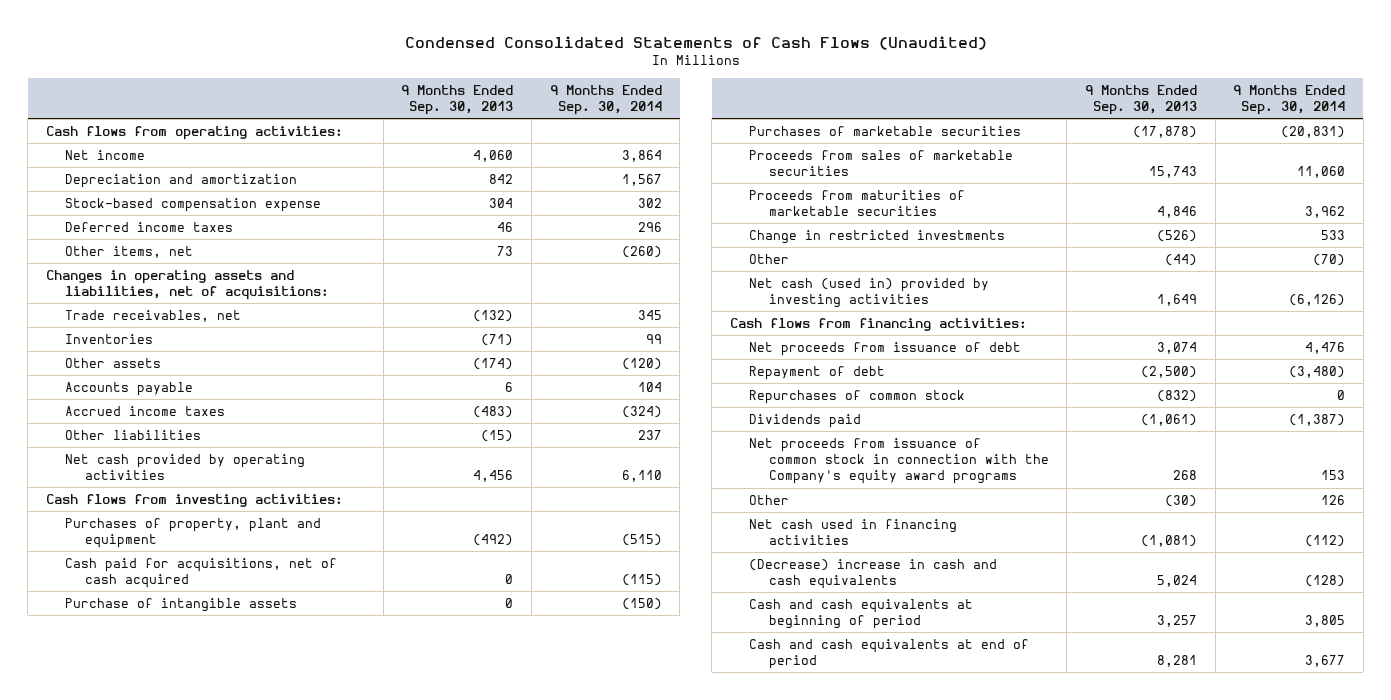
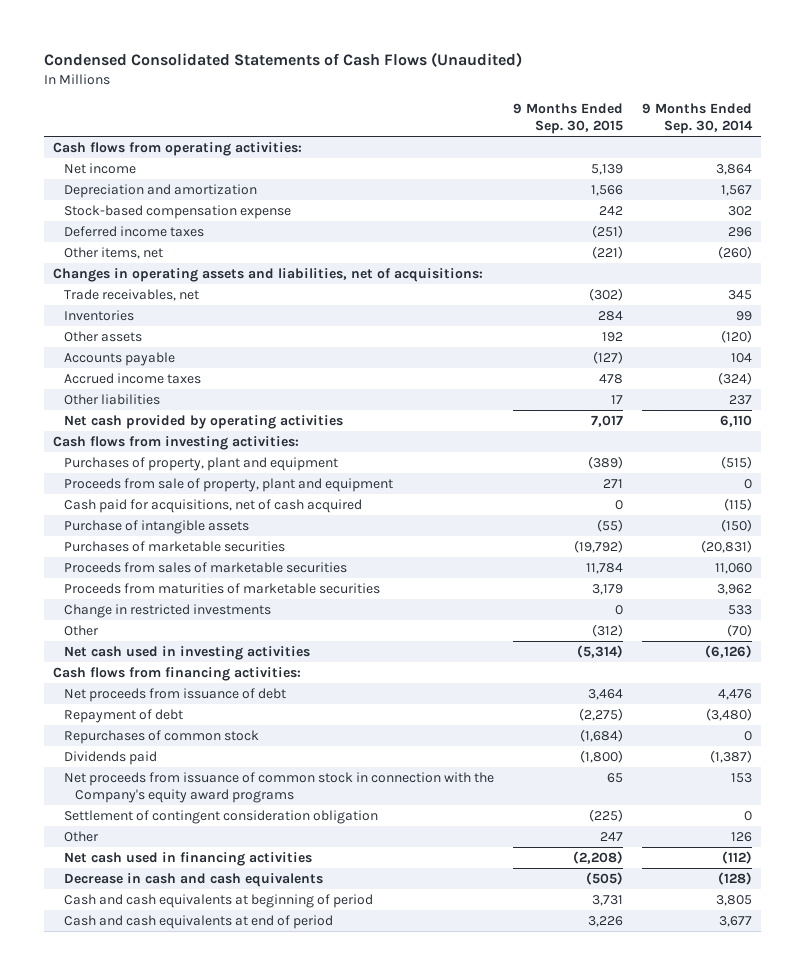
- | 9 Months Ended Sep. 30, 2013 | 9 Months Ended Sep. 30, 2014
+ | 9 Months Ended Sep. 30, 2015 | 9 Months Ended Sep. 30, 2014
+ Proceeds from sale of property, plant and equipment | 271 | 0
- Net cash (used in) provided by investing activities | 1,649 | (6,126)
+ Net cash used in investing activities | (5,314) | (6,126)
+ Settlement of contingent consideration obligation | (225) | 0
- (Decrease) increase in cash and cash equivalents | 5,024 | (128)
+ Decrease in cash and cash equivalents | (505) | (128)

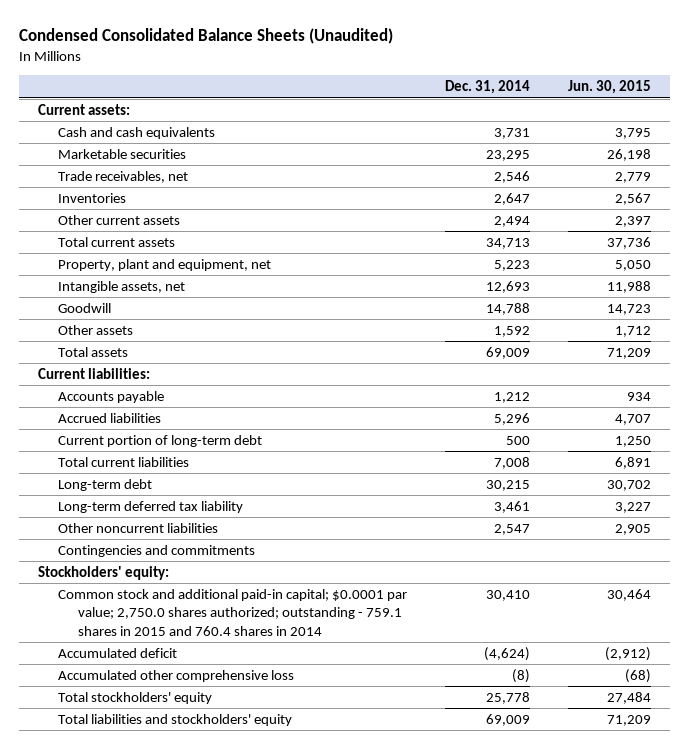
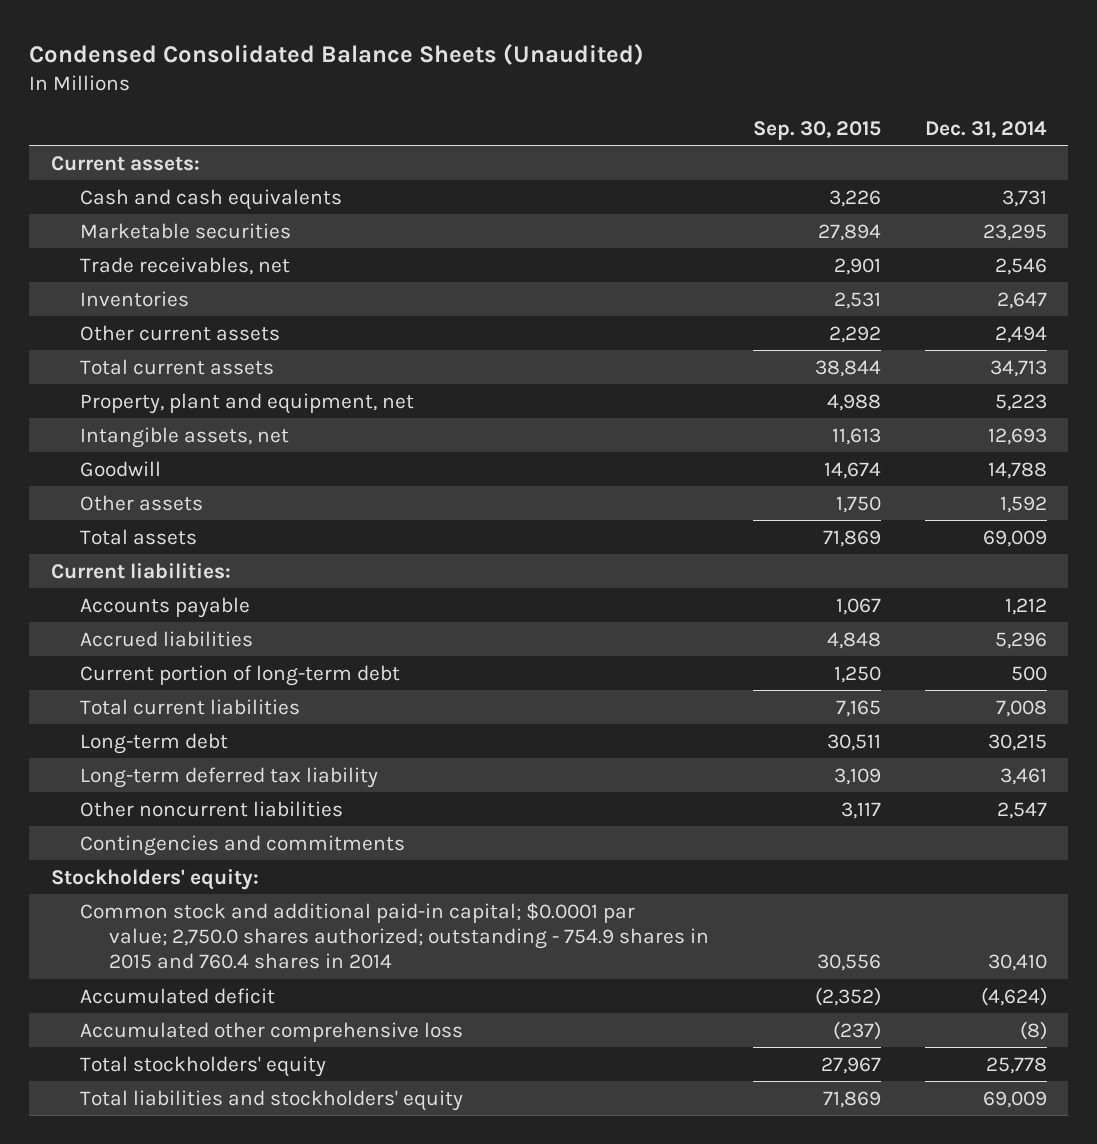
- | Dec. 31, 2014 | Jun. 30, 2015
+ | Sep. 30, 2015 | Dec. 31, 2014
- Common stock and additional paid-in capital; $0.0001 par value; 2,750.0 shares authorized; outstanding - 759.1 shares in 2015 and 760.4 shares in 2014 | 30,410 | 30,464
+ Common stock and additional paid-in capital; $0.0001 par value; 2,750.0 shares authorized; outstanding - 754.9 shares in 2015 and 760.4 shares in 2014 | 30,556 | 30,410

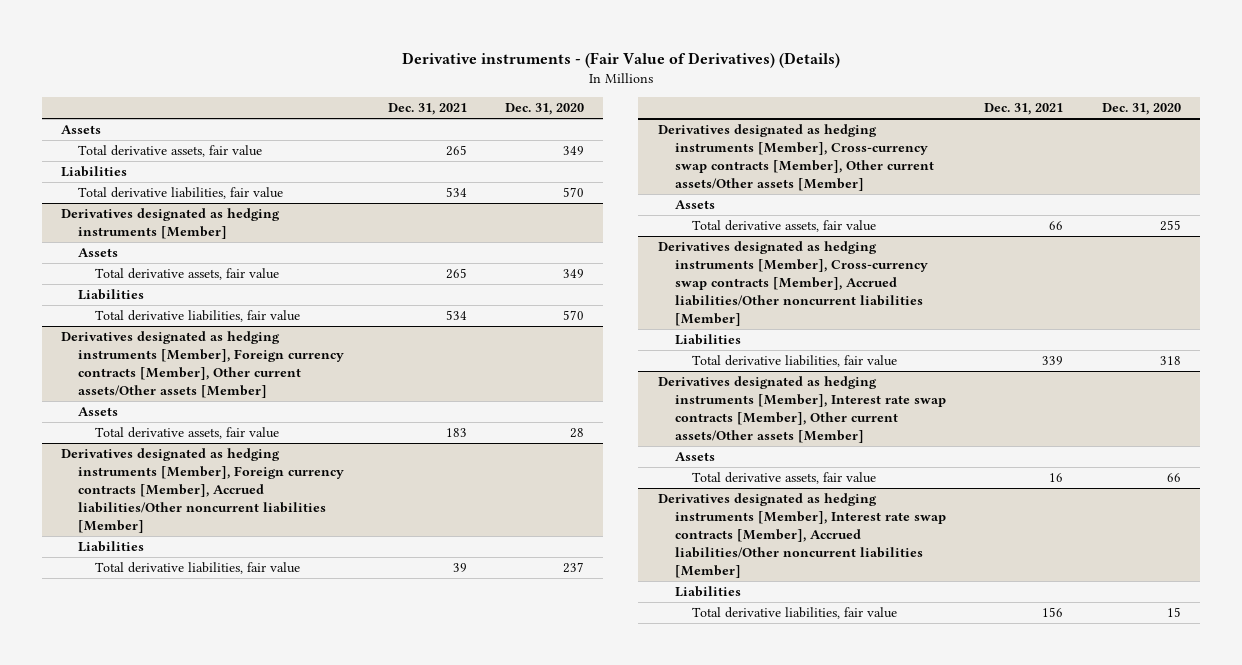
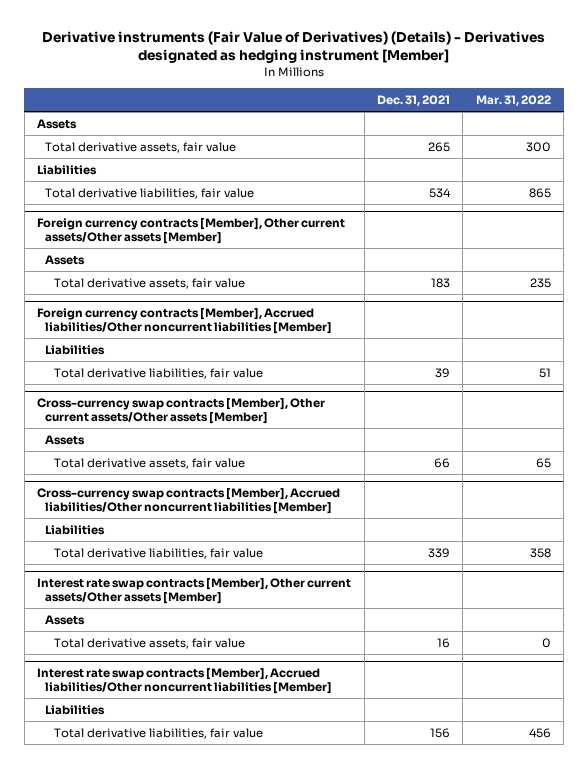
- Derivative instruments - (Fair Value of Derivatives) (Details)
+ Derivative instruments (Fair Value of Derivatives) (Details) - Derivatives designated as hedging instrument [Member]
- | Dec. 31, 2021 | Dec. 31, 2020
+ | Dec. 31, 2021 | Mar. 31, 2022
- Derivatives designated as hedging instruments [Member]
- Assets
- Total derivative assets, fair value | 265 | 349
- Liabilities
- Total derivative liabilities, fair value | 534 | 570
- Derivatives designated as hedging instruments [Member], Foreign currency contracts [Member], Other current assets/Other assets [Member]
+ Foreign currency contracts [Member], Other current assets/Other assets [Member]
- Derivatives designated as hedging instruments [Member], Foreign currency contracts [Member], Accrued liabilities/Other noncurrent liabilities [Member]
+ Foreign currency contracts [Member], Accrued liabilities/Other noncurrent liabilities [Member]
- Derivatives designated as hedging instruments [Member], Cross-currency swap contracts [Member], Other current assets/Other assets [Member]
+ Cross-currency swap contracts [Member], Other current assets/Other assets [Member]
- Derivatives designated as hedging instruments [Member], Cross-currency swap contracts [Member], Accrued liabilities/Other noncurrent liabilities [Member]
+ Cross-currency swap contracts [Member], Accrued liabilities/Other noncurrent liabilities [Member]
- Derivatives designated as hedging instruments [Member], Interest rate swap contracts [Member], Other current assets/Other assets [Member]
+ Interest rate swap contracts [Member], Other current assets/Other assets [Member]
- Derivatives designated as hedging instruments [Member], Interest rate swap contracts [Member], Accrued liabilities/Other noncurrent liabilities [Member]
+ Interest rate swap contracts [Member], Accrued liabilities/Other noncurrent liabilities [Member]

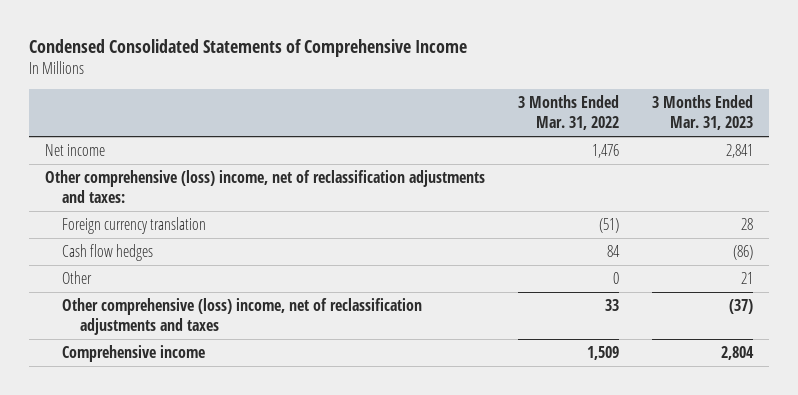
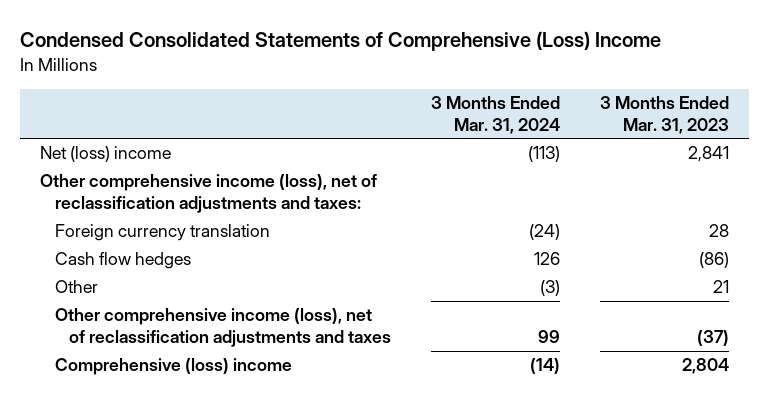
- Condensed Consolidated Statements of Comprehensive Income
+ Condensed Consolidated Statements of Comprehensive (Loss) Income
- | 3 Months Ended Mar. 31, 2022 | 3 Months Ended Mar. 31, 2023
+ | 3 Months Ended Mar. 31, 2024 | 3 Months Ended Mar. 31, 2023
- Net income | 1,476 | 2,841
- Other comprehensive (loss) income, net of reclassification adjustments and taxes:
+ Net (loss) income | (113) | 2,841
+ Other comprehensive income (loss), net of reclassification adjustments and taxes:
- Other comprehensive (loss) income, net of reclassification adjustments and taxes | 33 | (37)
- Comprehensive income | 1,509 | 2,804
+ Other comprehensive income (loss), net of reclassification adjustments and taxes | 99 | (37)
+ Comprehensive (loss) income | (14) | 2,804

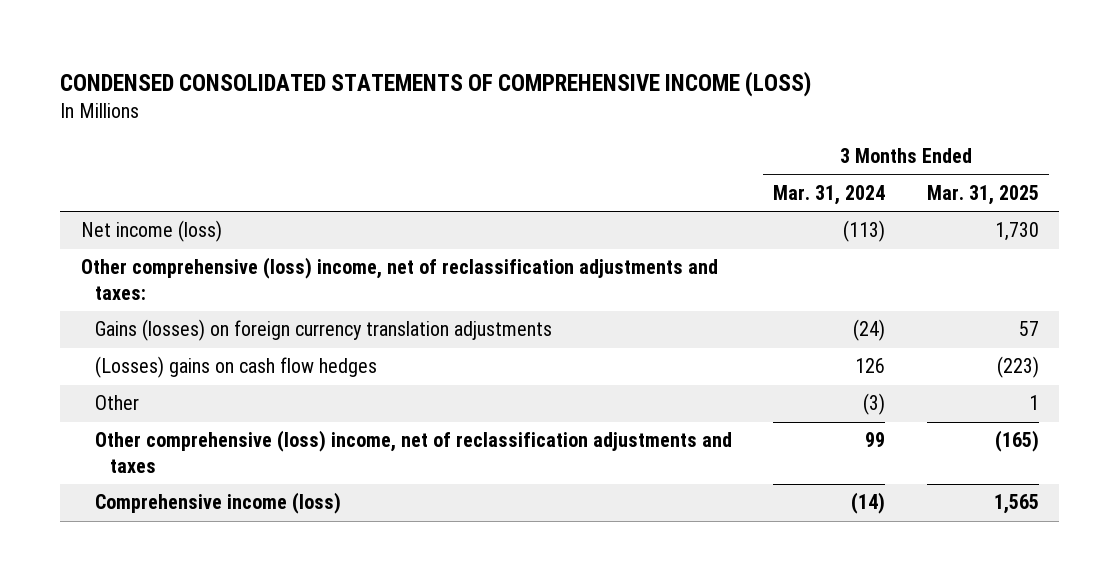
- Condensed Consolidated Statements of Comprehensive (Loss) Income
+ CONDENSED CONSOLIDATED STATEMENTS OF COMPREHENSIVE INCOME (LOSS)
- | 3 Months Ended Mar. 31, 2024 | 3 Months Ended Mar. 31, 2023
+ | 3 Months Ended Mar. 31, 2024 | 3 Months Ended Mar. 31, 2025
- Net (loss) income | (113) | 2,841
- Other comprehensive income (loss), net of reclassification adjustments and taxes:
- Foreign currency translation | (24) | 28
- Cash flow hedges | 126 | (86)
+ Net income (loss) | (113) | 1,730
+ Other comprehensive (loss) income, net of reclassification adjustments and taxes:
+ Gains (losses) on foreign currency translation adjustments | (24) | 57
+ (Losses) gains on cash flow hedges | 126 | (223)
- Other comprehensive income (loss), net of reclassification adjustments and taxes | 99 | (37)
- Comprehensive (loss) income | (14) | 2,804
+ Other comprehensive (loss) income, net of reclassification adjustments and taxes | 99 | (165)
+ Comprehensive income (loss) | (14) | 1,565

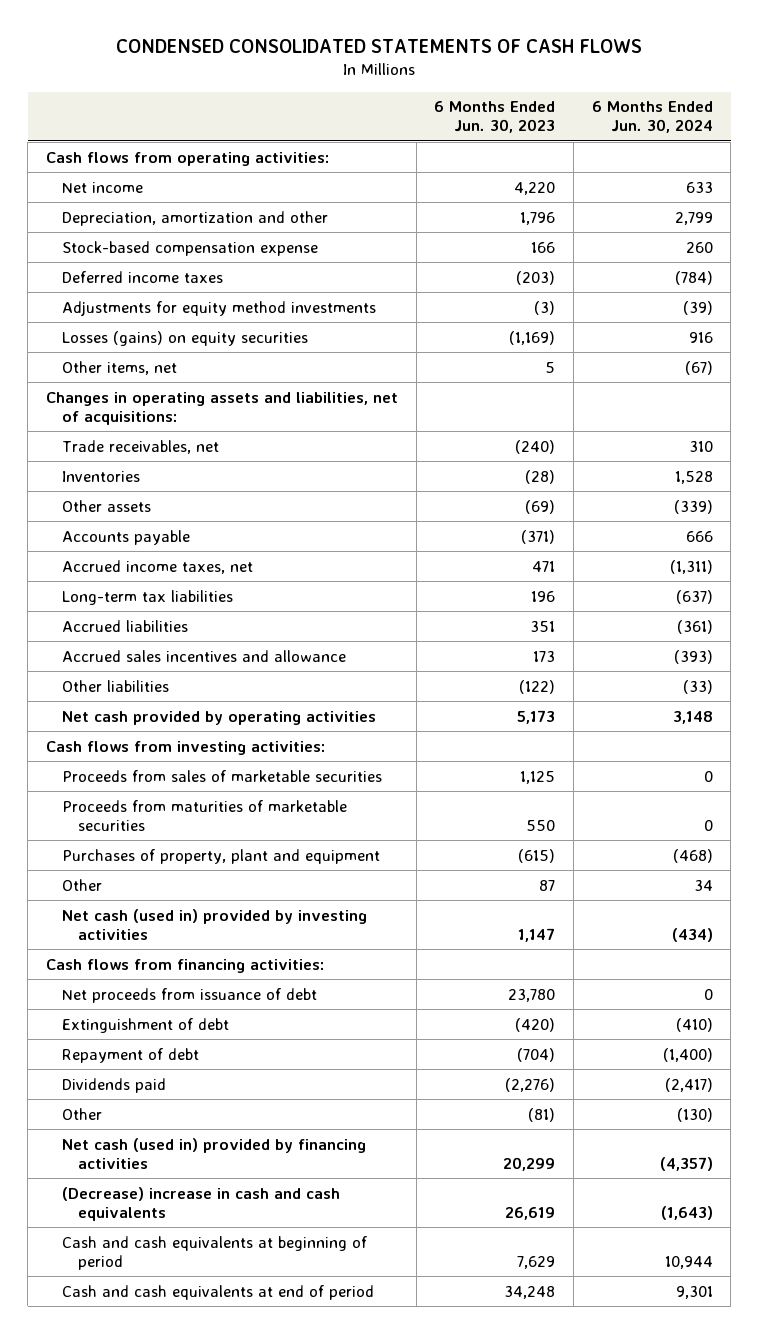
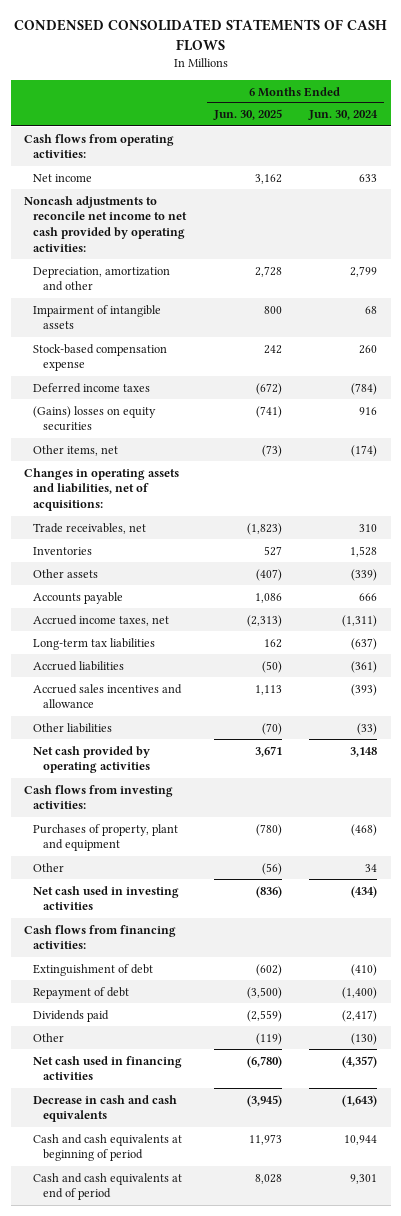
- | 6 Months Ended Jun. 30, 2023 | 6 Months Ended Jun. 30, 2024
+ | 6 Months Ended Jun. 30, 2025 | 6 Months Ended Jun. 30, 2024
+ Noncash adjustments to reconcile net income to net cash provided by operating activities:
+ Impairment of intangible assets | 800 | 68
- Adjustments for equity method investments | (3) | (39)
- Losses (gains) on equity securities | (1,169) | 916
- Other items, net | 5 | (67)
+ (Gains) losses on equity securities | (741) | 916
+ Other items, net | (73) | (174)
- Proceeds from sales of marketable securities | 1,125 | 0
- Proceeds from maturities of marketable securities | 550 | 0
- Net cash (used in) provided by investing activities | 1,147 | (434)
+ Net cash used in investing activities | (836) | (434)
- Net proceeds from issuance of debt | 23,780 | 0
- Net cash (used in) provided by financing activities | 20,299 | (4,357)
- (Decrease) increase in cash and cash equivalents | 26,619 | (1,643)
+ Net cash used in financing activities | (6,780) | (4,357)
+ Decrease in cash and cash equivalents | (3,945) | (1,643)

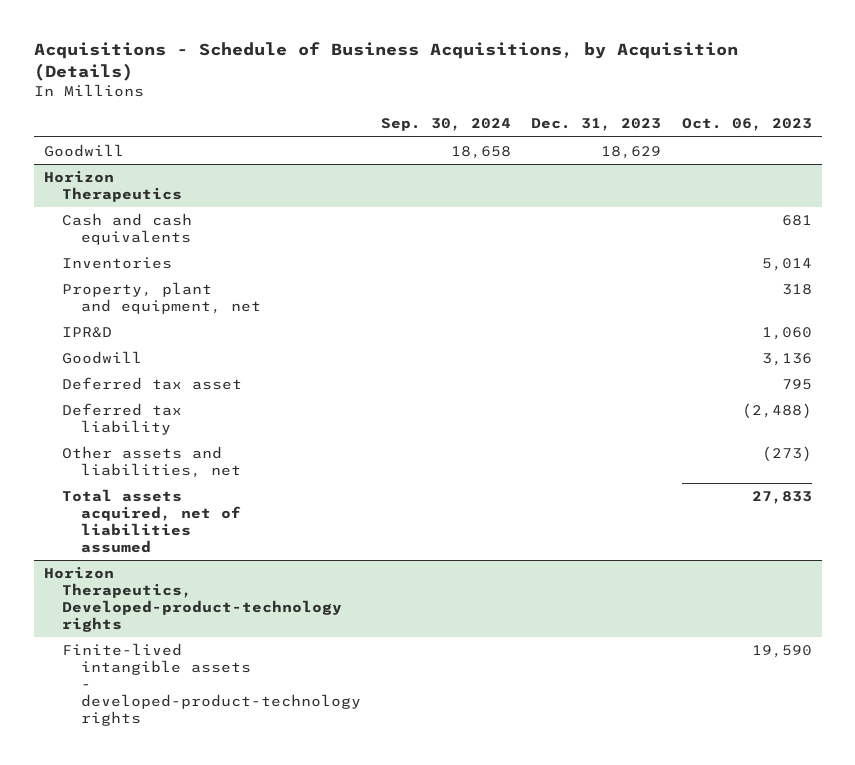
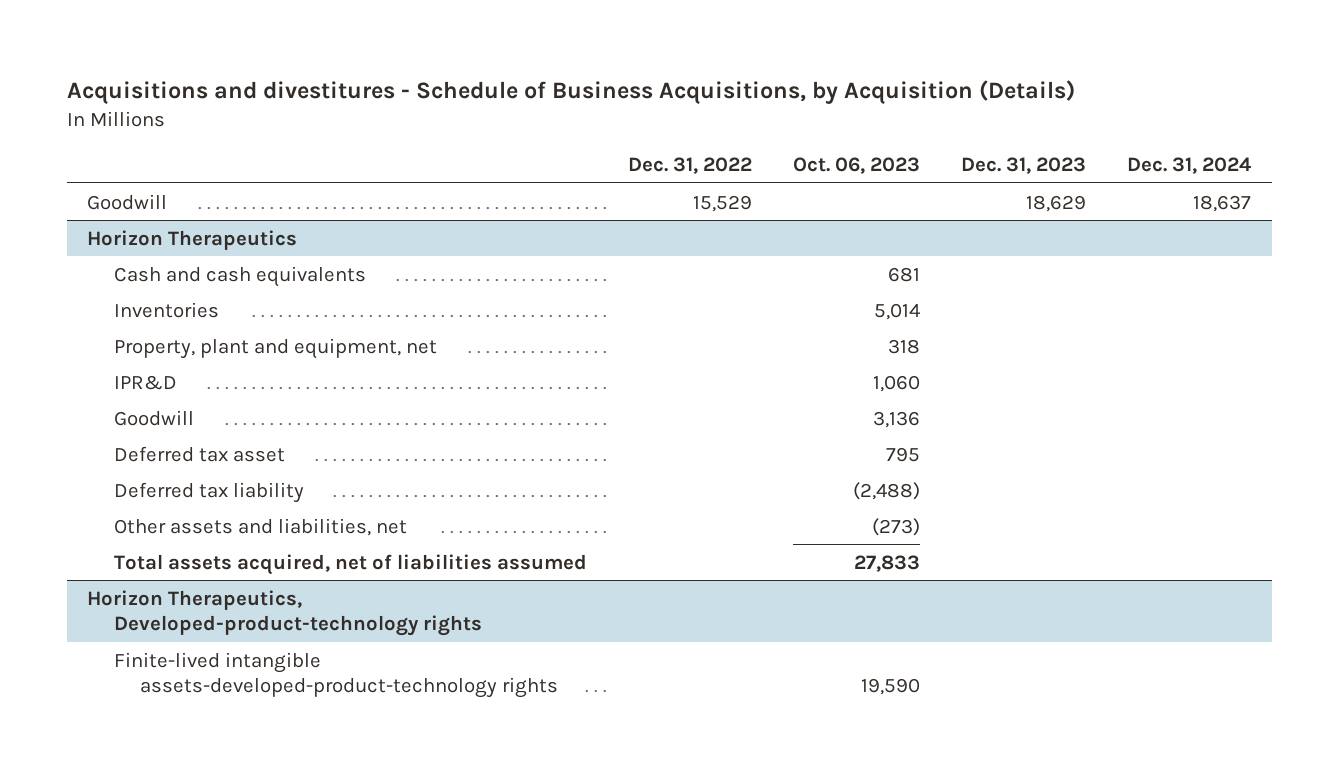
- Acquisitions - Schedule of Business Acquisitions, by Acquisition (Details)
+ Acquisitions and divestitures - Schedule of Business Acquisitions, by Acquisition (Details)
- | Sep. 30, 2024 | Dec. 31, 2023 | Oct. 06, 2023
+ | Dec. 31, 2022 | Oct. 06, 2023 | Dec. 31, 2023 | Dec. 31, 2024
@ Horizon Therapeutics, Developed-product-technology rights
- Finite-lived intangible assets - developed-product-technology rights | | | 19,590
+ Finite-lived intangible assets-developed-product-technology rights | | 19,590 | |

